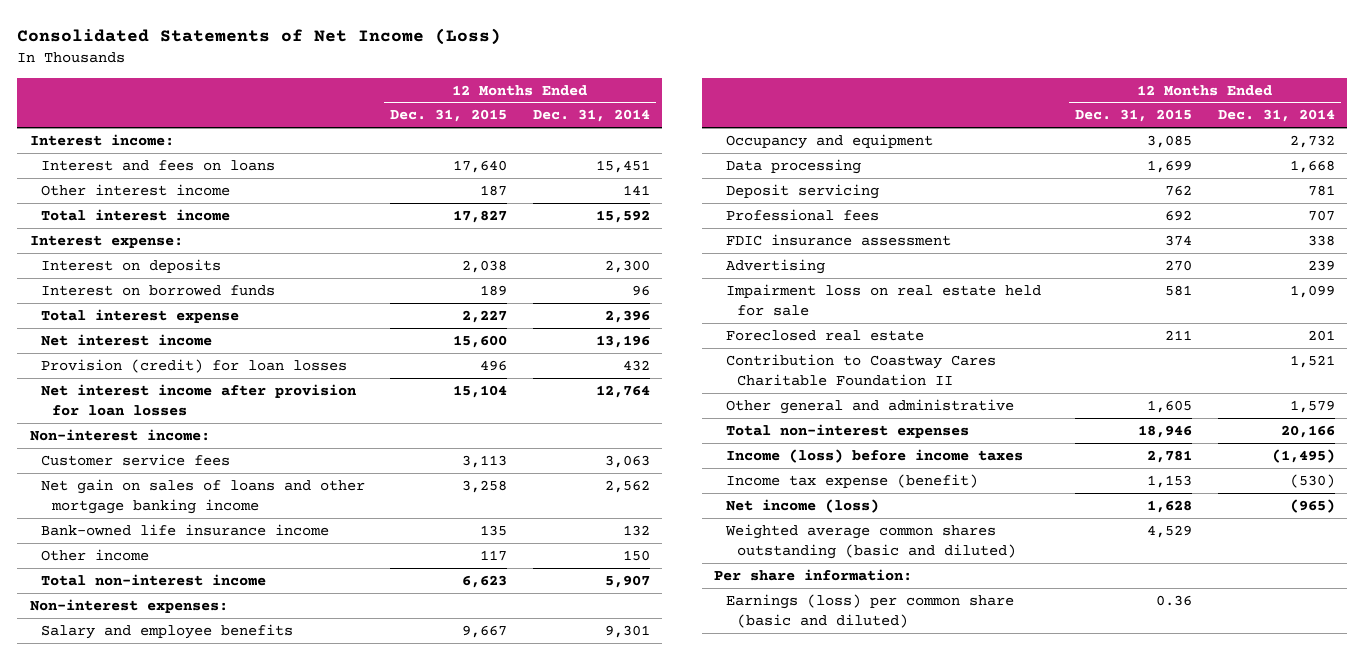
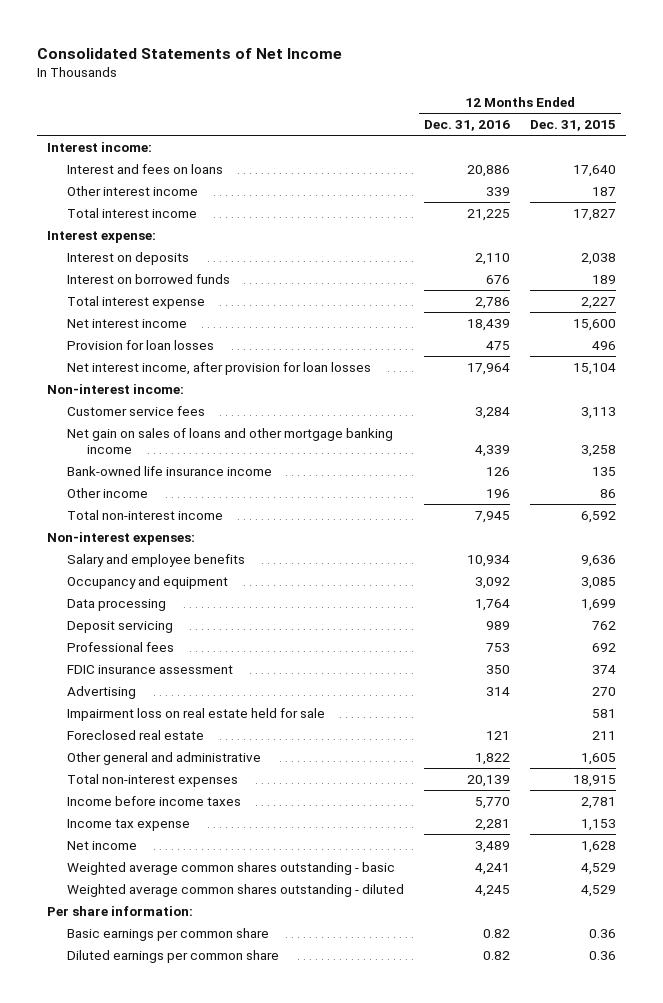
- Consolidated Statements of Net Income (Loss)
+ Consolidated Statements of Net Income
- | 12 Months Ended Dec. 31, 2015 | 12 Months Ended Dec. 31, 2014
+ | 12 Months Ended Dec. 31, 2016 | 12 Months Ended Dec. 31, 2015
- Provision (credit) for loan losses | 496 | 432
- Net interest income after provision for loan losses | 15,104 | 12,764
+ Provision for loan losses | 475 | 496
+ Net interest income, after provision for loan losses | 17,964 | 15,104
- Other income | 117 | 150
- Total non-interest income | 6,623 | 5,907
+ Other income | 196 | 86
+ Total non-interest income | 7,945 | 6,592
- Salary and employee benefits | 9,667 | 9,301
+ Salary and employee benefits | 10,934 | 9,636
- Contribution to Coastway Cares Charitable Foundation II | | 1,521
- Total non-interest expenses | 18,946 | 20,166
- Income (loss) before income taxes | 2,781 | (1,495)
- Income tax expense (benefit) | 1,153 | (530)
- Net income (loss) | 1,628 | (965)
- Weighted average common shares outstanding (basic and diluted) | 4,529 |
+ Total non-interest expenses | 20,139 | 18,915
+ Income before income taxes | 5,770 | 2,781
+ Income tax expense | 2,281 | 1,153
+ Net income | 3,489 | 1,628
+ Weighted average common shares outstanding - basic | 4,241 | 4,529
+ Weighted average common shares outstanding - diluted | 4,245 | 4,529
- Earnings (loss) per common share (basic and diluted) | 0.36 |
+ Basic earnings per common share | 0.82 | 0.36
+ Diluted earnings per common share | 0.82 | 0.36

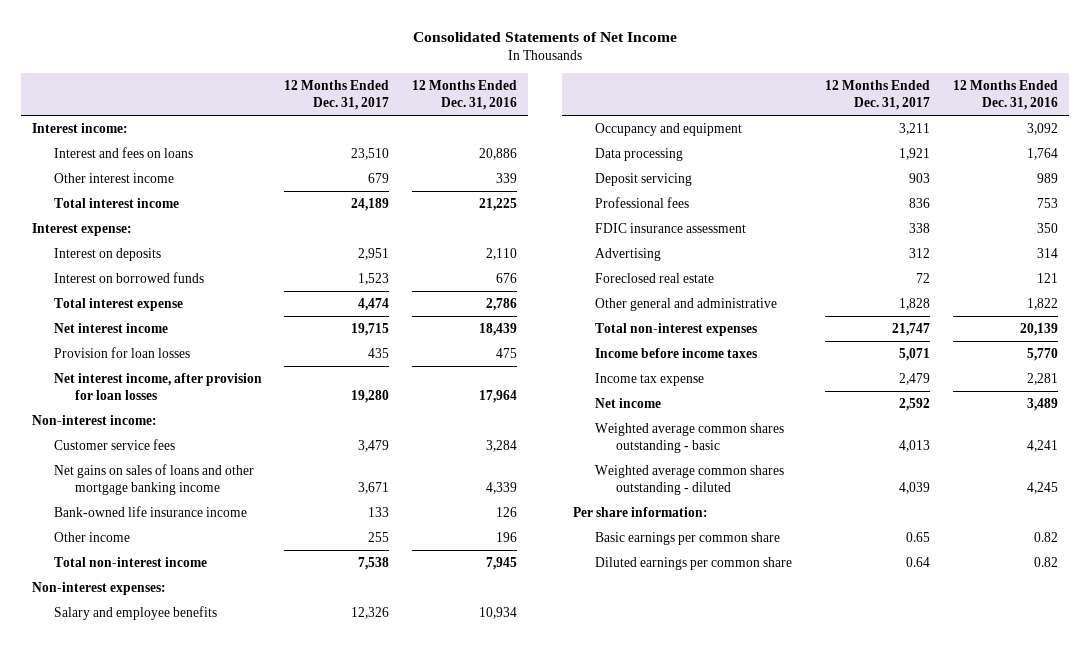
- | 12 Months Ended Dec. 31, 2016 | 12 Months Ended Dec. 31, 2015
+ | 12 Months Ended Dec. 31, 2017 | 12 Months Ended Dec. 31, 2016
- Net gain on sales of loans and other mortgage banking income | 4,339 | 3,258
+ Net gains on sales of loans and other mortgage banking income | 3,671 | 4,339
- Impairment loss on real estate held for sale | | 581

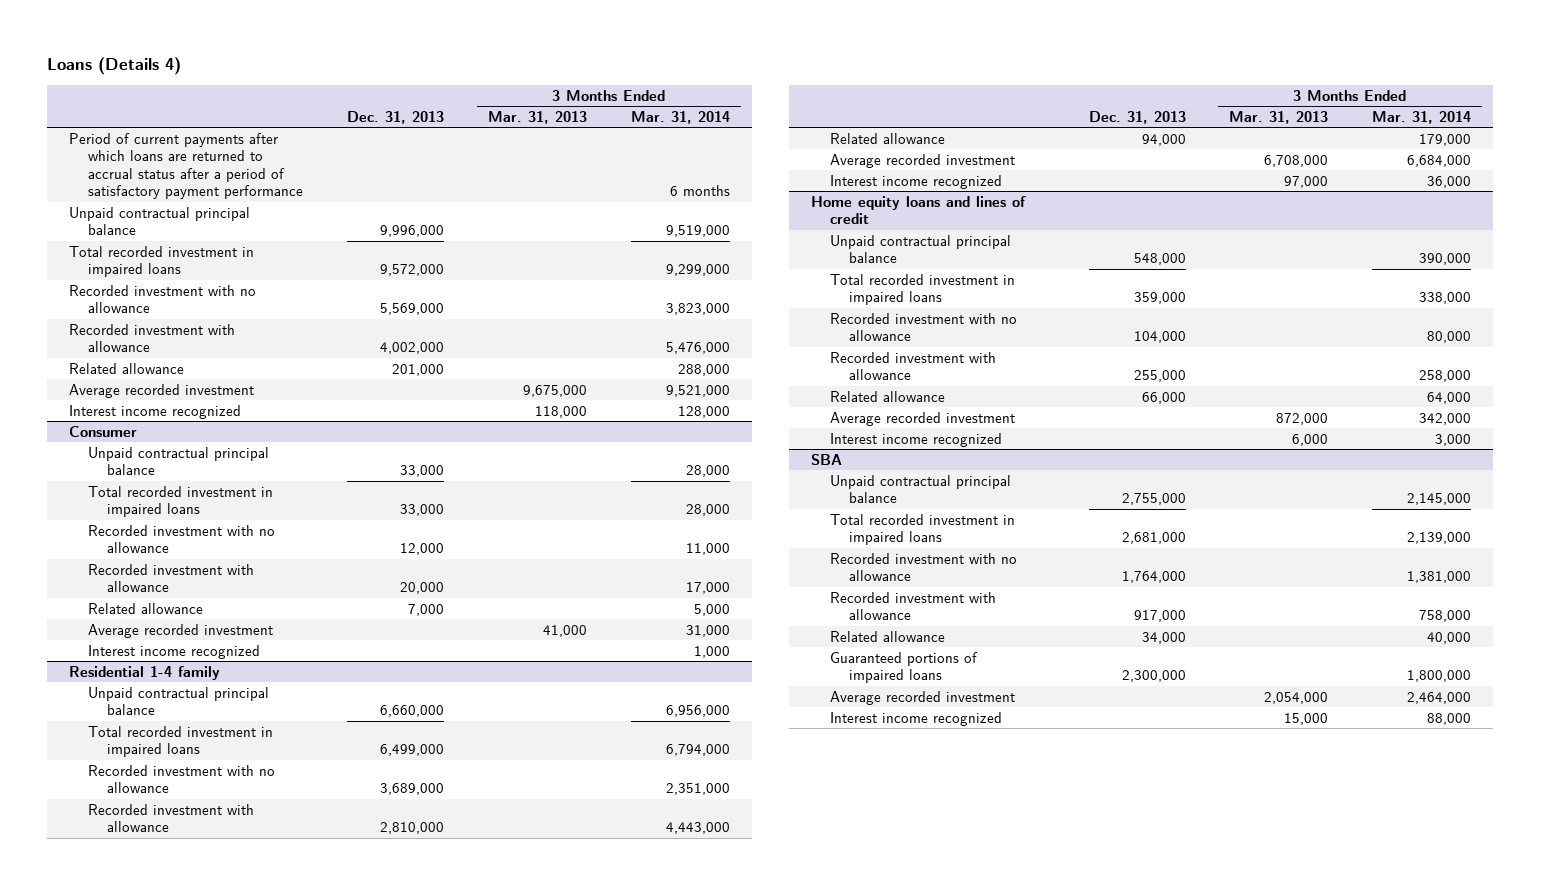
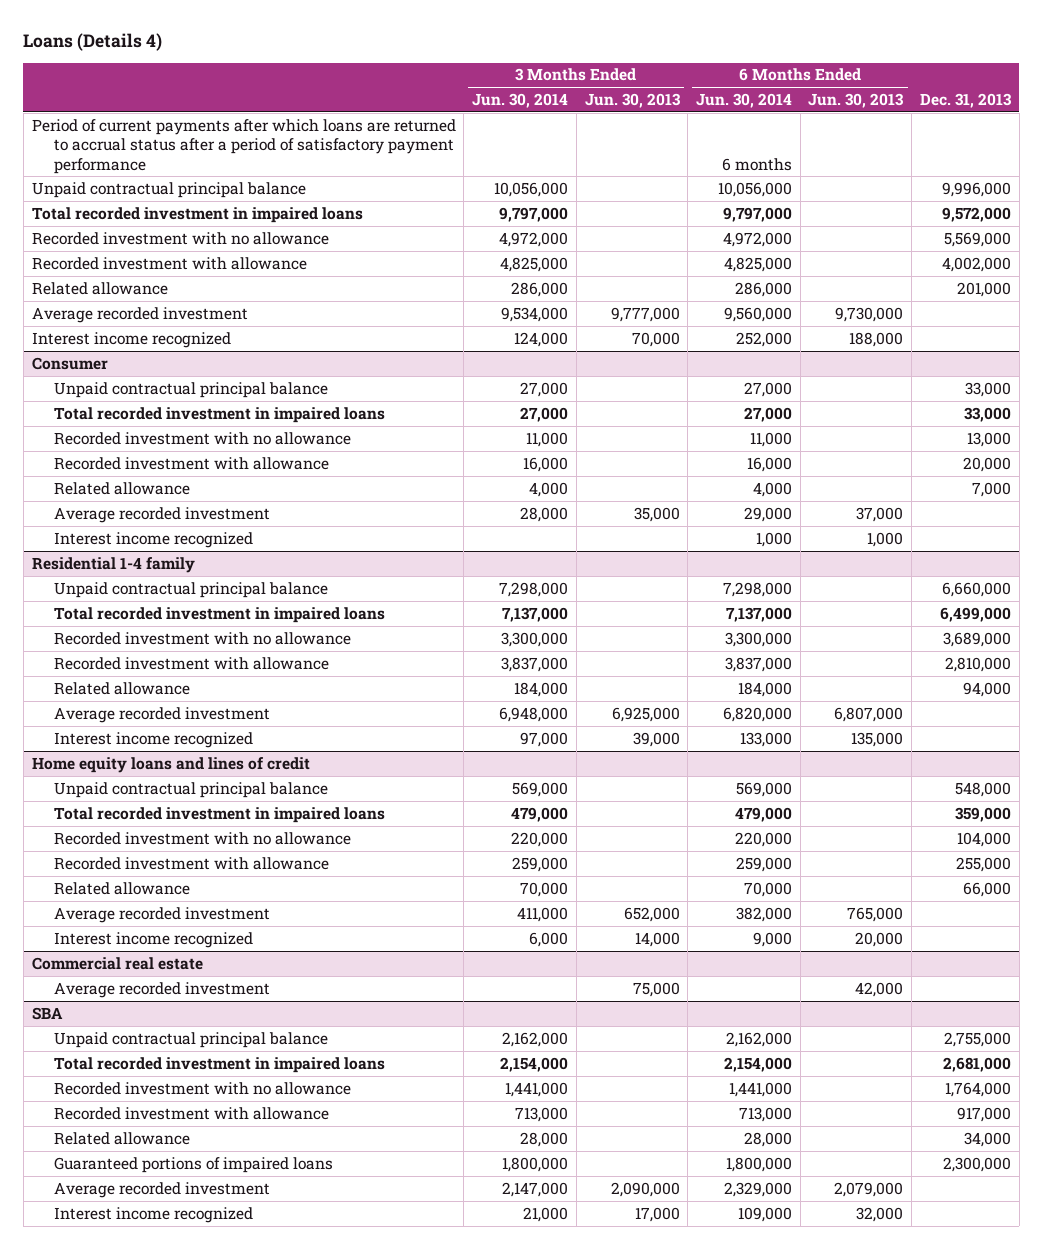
- | Dec. 31, 2013 | 3 Months Ended Mar. 31, 2013 | 3 Months Ended Mar. 31, 2014
+ | 3 Months Ended Jun. 30, 2014 | 3 Months Ended Jun. 30, 2013 | 6 Months Ended Jun. 30, 2014 | 6 Months Ended Jun. 30, 2013 | Dec. 31, 2013
@ Consumer
- Recorded investment with no allowance | 12,000 | | 11,000
+ Recorded investment with no allowance | 11,000 | | 11,000 | | 13,000
+ Commercial real estate
+ Average recorded investment | | 75,000 | | 42,000 |

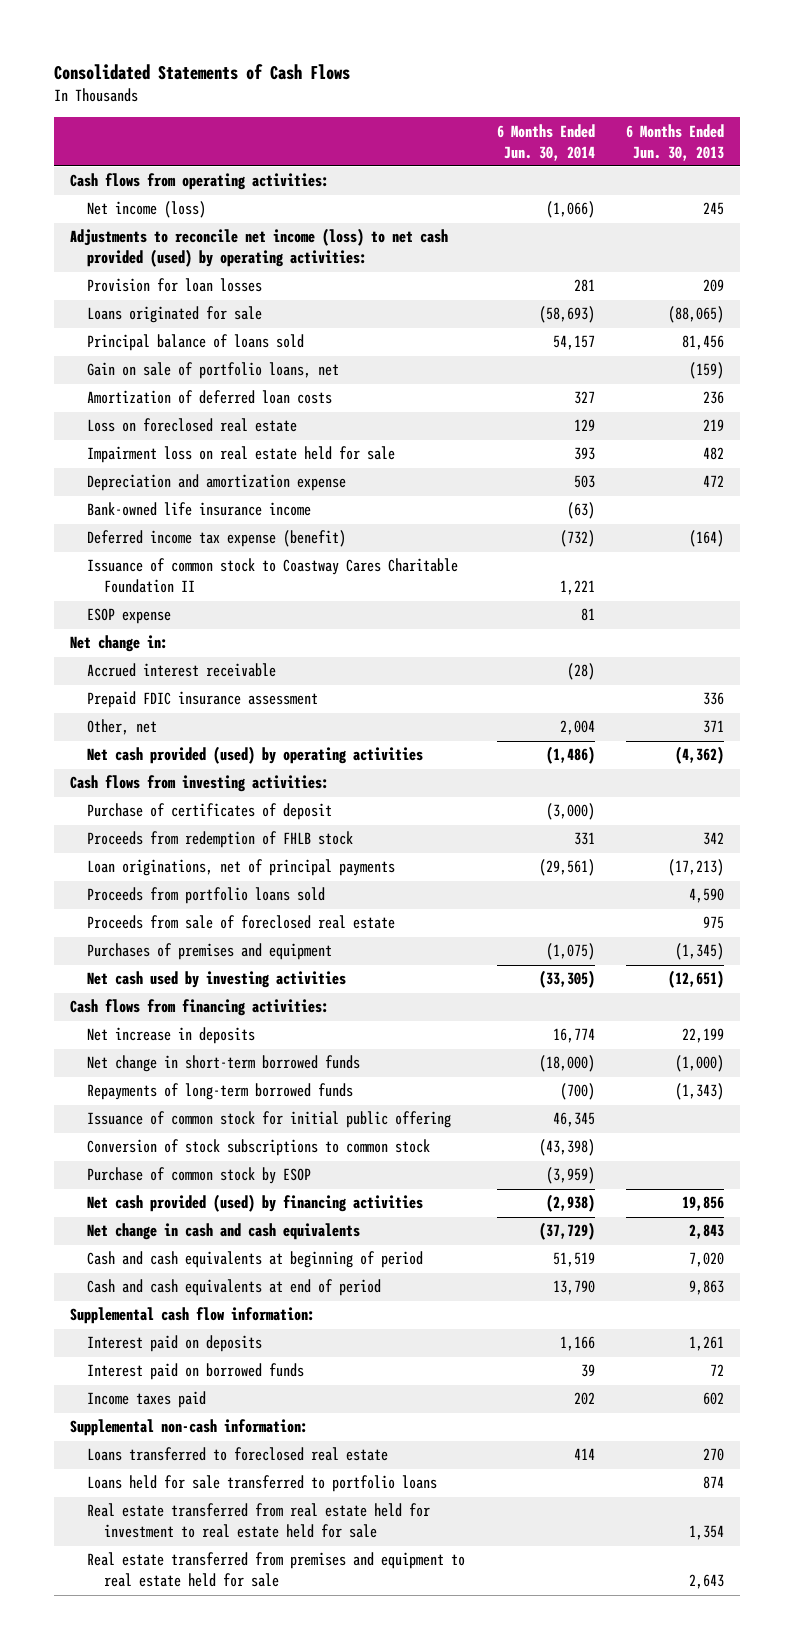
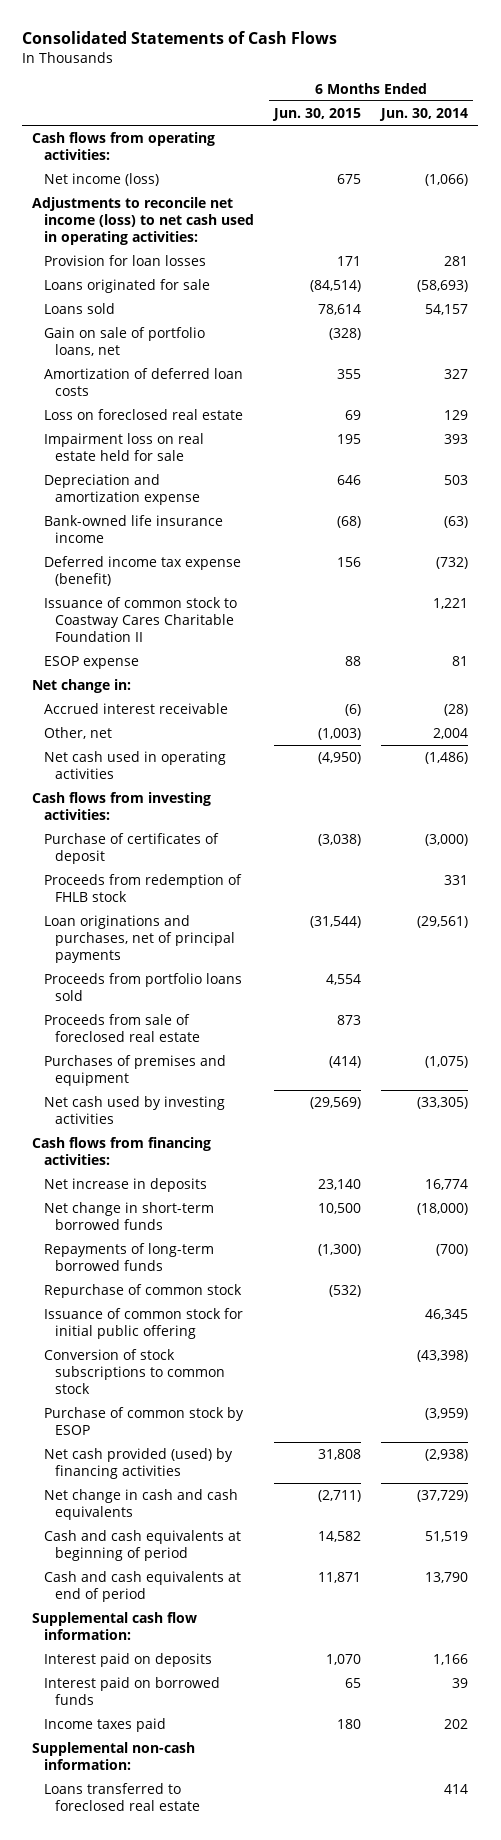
- | 6 Months Ended Jun. 30, 2014 | 6 Months Ended Jun. 30, 2013
+ | 6 Months Ended Jun. 30, 2015 | 6 Months Ended Jun. 30, 2014
- Adjustments to reconcile net income (loss) to net cash provided (used) by operating activities:
+ Adjustments to reconcile net income (loss) to net cash used in operating activities:
- Principal balance of loans sold | 54,157 | 81,456
+ Loans sold | 78,614 | 54,157
- Prepaid FDIC insurance assessment | | 336
- Net cash provided (used) by operating activities | (1,486) | (4,362)
+ Net cash used in operating activities | (4,950) | (1,486)
- Loan originations, net of principal payments | (29,561) | (17,213)
+ Loan originations and purchases, net of principal payments | (31,544) | (29,561)
+ Repurchase of common stock | (532) |
- Loans held for sale transferred to portfolio loans | | 874
- Real estate transferred from real estate held for investment to real estate held for sale | | 1,354
- Real estate transferred from premises and equipment to real estate held for sale | | 2,643

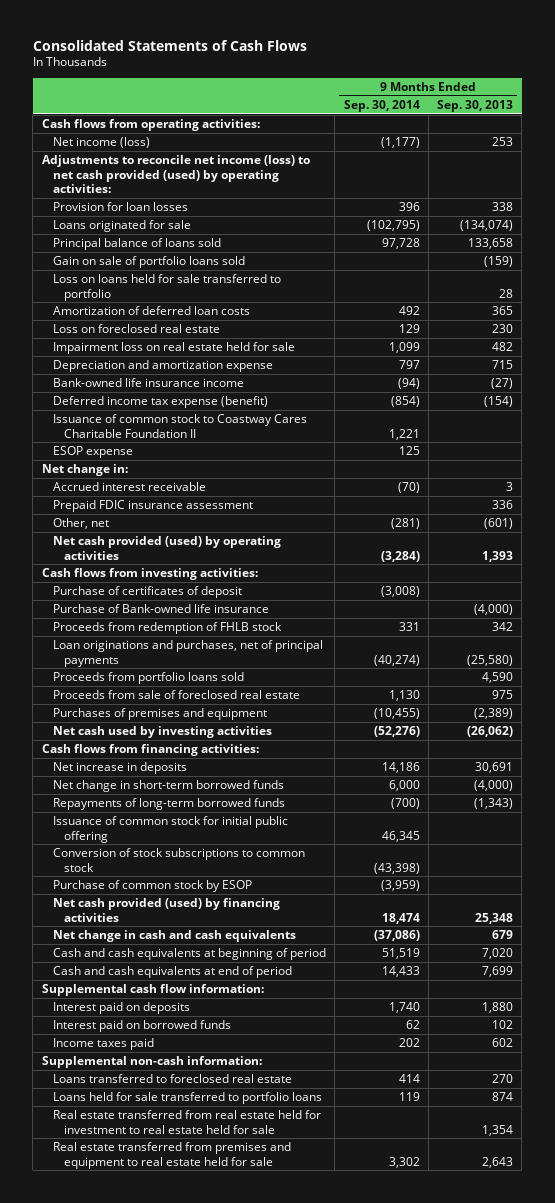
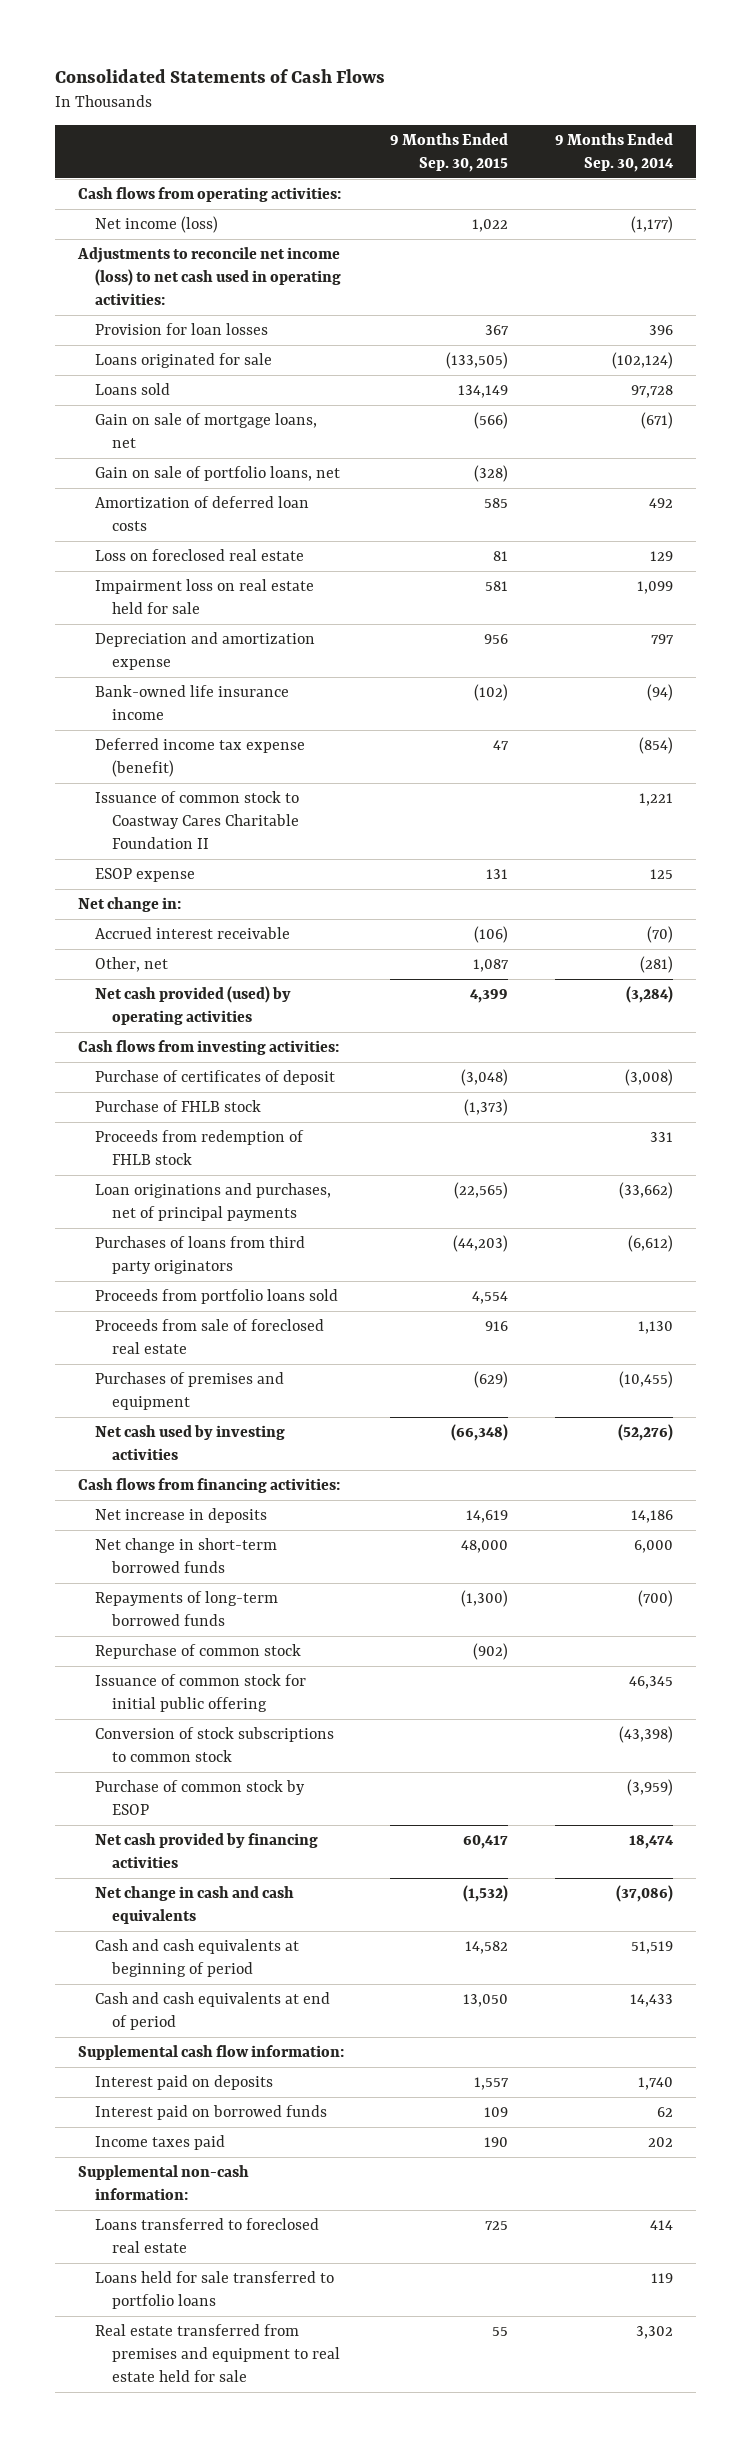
- | 9 Months Ended Sep. 30, 2014 | 9 Months Ended Sep. 30, 2013
+ | 9 Months Ended Sep. 30, 2015 | 9 Months Ended Sep. 30, 2014
- Adjustments to reconcile net income (loss) to net cash provided (used) by operating activities:
+ Adjustments to reconcile net income (loss) to net cash used in operating activities:
- Loans originated for sale | (102,795) | (134,074)
- Principal balance of loans sold | 97,728 | 133,658
- Gain on sale of portfolio loans sold | | (159)
- Loss on loans held for sale transferred to portfolio | | 28
+ Loans originated for sale | (133,505) | (102,124)
+ Loans sold | 134,149 | 97,728
+ Gain on sale of mortgage loans, net | (566) | (671)
+ Gain on sale of portfolio loans, net | (328) |
- Prepaid FDIC insurance assessment | | 336
- Purchase of Bank-owned life insurance | | (4,000)
+ Purchase of FHLB stock | (1,373) |
- Loan originations and purchases, net of principal payments | (40,274) | (25,580)
+ Loan originations and purchases, net of principal payments | (22,565) | (33,662)
+ Purchases of loans from third party originators | (44,203) | (6,612)
+ Repurchase of common stock | (902) |
- Net cash provided (used) by financing activities | 18,474 | 25,348
+ Net cash provided by financing activities | 60,417 | 18,474
- Real estate transferred from real estate held for investment to real estate held for sale | | 1,354

